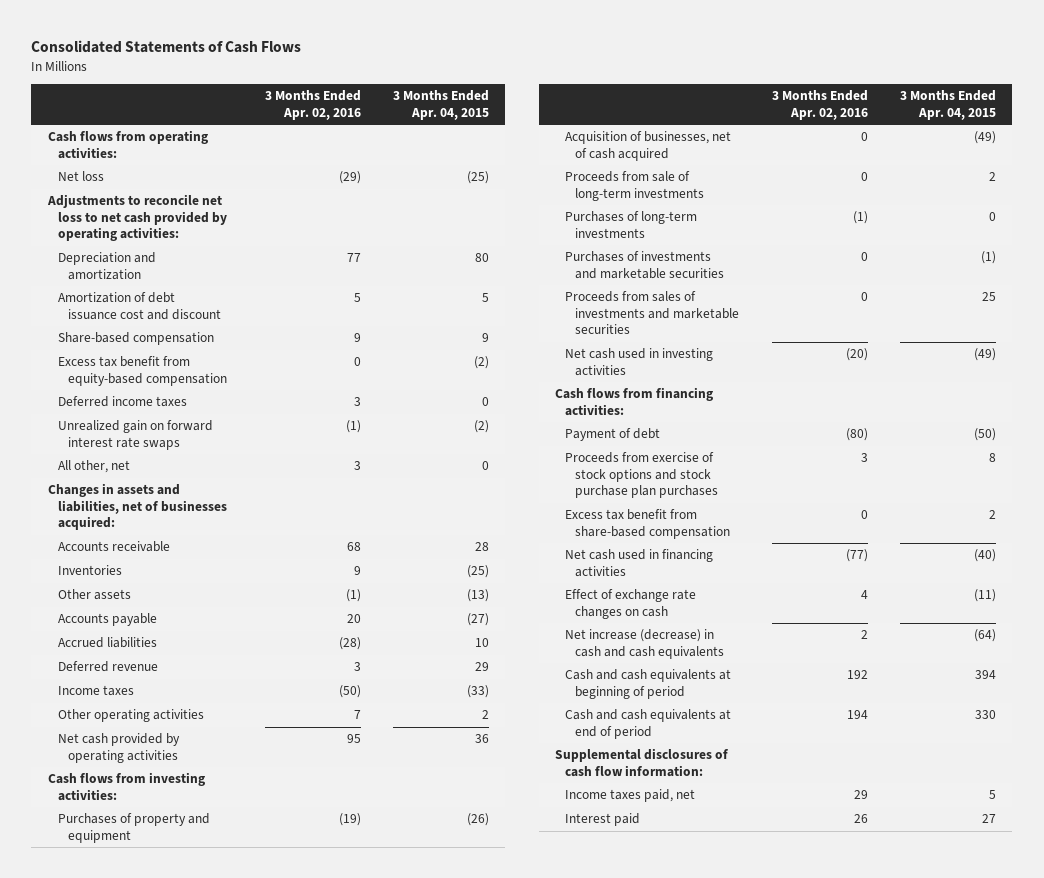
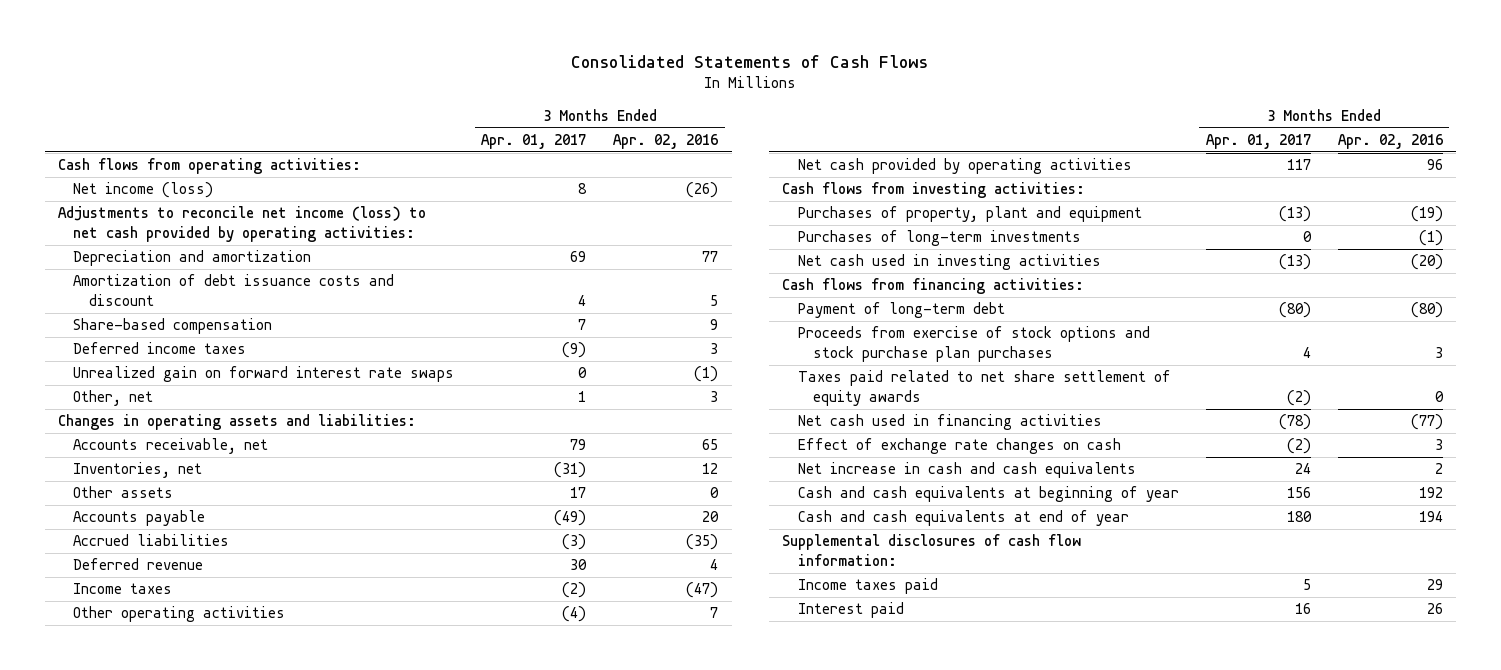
- | 3 Months Ended Apr. 02, 2016 | 3 Months Ended Apr. 04, 2015
+ | 3 Months Ended Apr. 01, 2017 | 3 Months Ended Apr. 02, 2016
- Net loss | (29) | (25)
- Adjustments to reconcile net loss to net cash provided by operating activities:
+ Net income (loss) | 8 | (26)
+ Adjustments to reconcile net income (loss) to net cash provided by operating activities:
- Amortization of debt issuance cost and discount | 5 | 5
+ Amortization of debt issuance costs and discount | 4 | 5
- Excess tax benefit from equity-based compensation | 0 | (2)
- All other, net | 3 | 0
- Changes in assets and liabilities, net of businesses acquired:
- Accounts receivable | 68 | 28
- Inventories | 9 | (25)
- Other assets | (1) | (13)
+ Other, net | 1 | 3
+ Changes in operating assets and liabilities:
+ Accounts receivable, net | 79 | 65
+ Inventories, net | (31) | 12
+ Other assets | 17 | 0
- Accrued liabilities | (28) | 10
- Deferred revenue | 3 | 29
- Income taxes | (50) | (33)
+ Accrued liabilities | (3) | (35)
+ Deferred revenue | 30 | 4
+ Income taxes | (2) | (47)
- Net cash provided by operating activities | 95 | 36
+ Net cash provided by operating activities | 117 | 96
- Purchases of property and equipment | (19) | (26)
- Acquisition of businesses, net of cash acquired | 0 | (49)
- Proceeds from sale of long-term investments | 0 | 2
+ Purchases of property, plant and equipment | (13) | (19)
- Purchases of investments and marketable securities | 0 | (1)
- Proceeds from sales of investments and marketable securities | 0 | 25
- Payment of debt | (80) | (50)
+ Payment of long-term debt | (80) | (80)
- Excess tax benefit from share-based compensation | 0 | 2
+ Taxes paid related to net share settlement of equity awards | (2) | 0
- Effect of exchange rate changes on cash | 4 | (11)
- Net increase (decrease) in cash and cash equivalents | 2 | (64)
- Cash and cash equivalents at beginning of period | 192 | 394
- Cash and cash equivalents at end of period | 194 | 330
+ Effect of exchange rate changes on cash | (2) | 3
+ Net increase in cash and cash equivalents | 24 | 2
+ Cash and cash equivalents at beginning of year | 156 | 192
+ Cash and cash equivalents at end of year | 180 | 194
- Income taxes paid, net | 29 | 5
+ Income taxes paid | 5 | 29

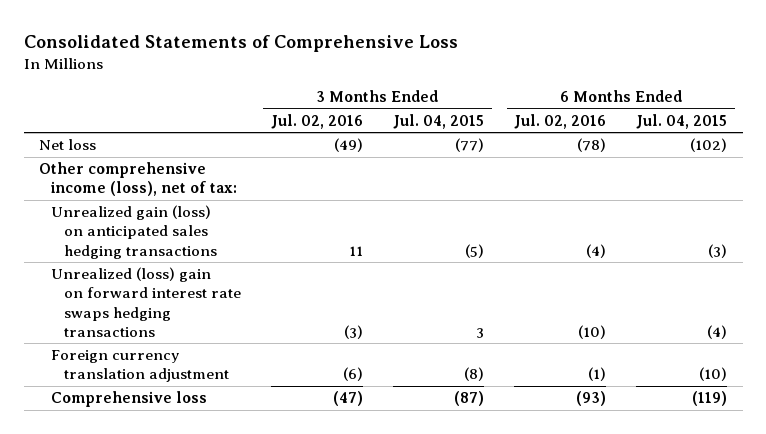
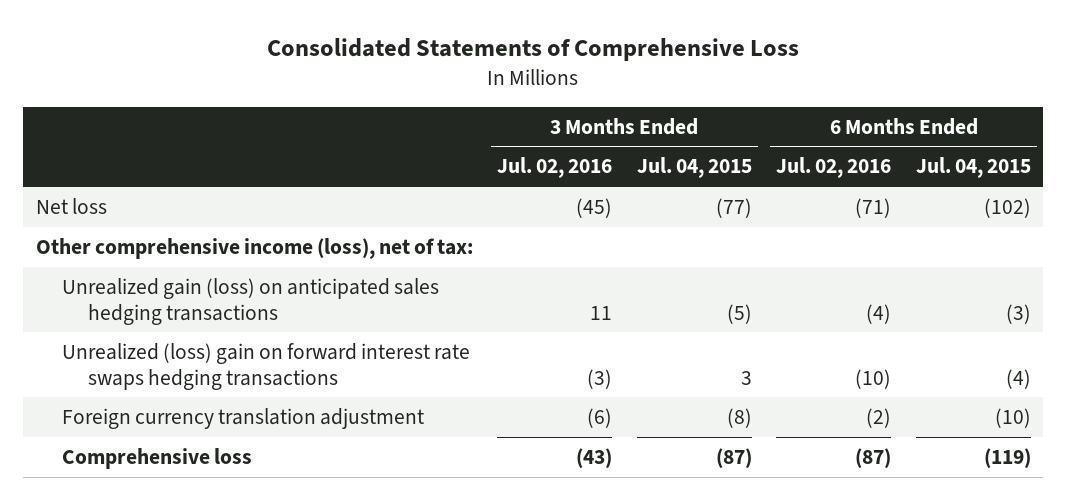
- Net loss | (49) | (77) | (78) | (102)
+ Net loss | (45) | (77) | (71) | (102)
- Foreign currency translation adjustment | (6) | (8) | (1) | (10)
- Comprehensive loss | (47) | (87) | (93) | (119)
+ Foreign currency translation adjustment | (6) | (8) | (2) | (10)
+ Comprehensive loss | (43) | (87) | (87) | (119)

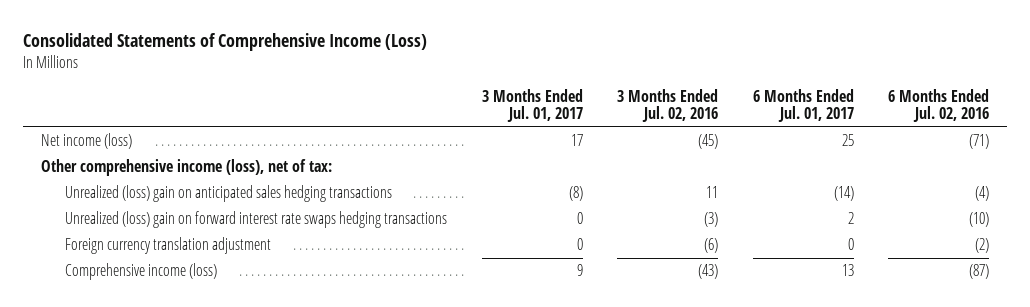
- Consolidated Statements of Comprehensive Loss
+ Consolidated Statements of Comprehensive Income (Loss)
- | 3 Months Ended Jul. 02, 2016 | 3 Months Ended Jul. 04, 2015 | 6 Months Ended Jul. 02, 2016 | 6 Months Ended Jul. 04, 2015
+ | 3 Months Ended Jul. 01, 2017 | 3 Months Ended Jul. 02, 2016 | 6 Months Ended Jul. 01, 2017 | 6 Months Ended Jul. 02, 2016
- Net loss | (45) | (77) | (71) | (102)
+ Net income (loss) | 17 | (45) | 25 | (71)
- Unrealized gain (loss) on anticipated sales hedging transactions | 11 | (5) | (4) | (3)
+ Unrealized (loss) gain on anticipated sales hedging transactions | (8) | 11 | (14) | (4)
- Comprehensive loss | (43) | (87) | (87) | (119)
+ Comprehensive income (loss) | 9 | (43) | 13 | (87)

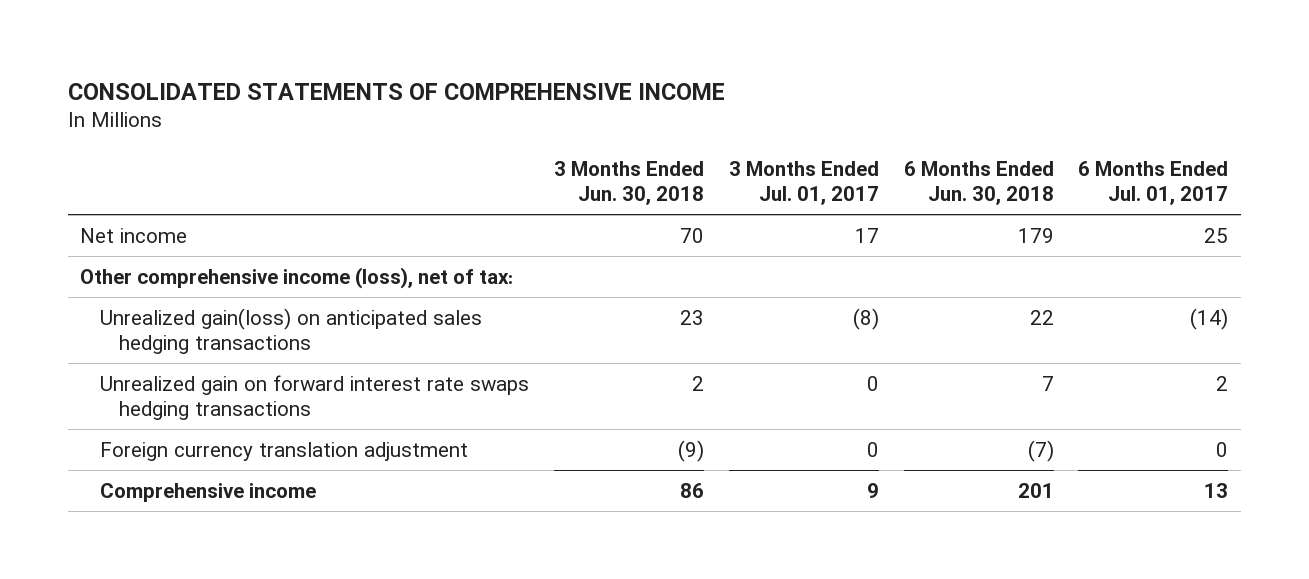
- Consolidated Statements of Comprehensive Income (Loss)
+ CONSOLIDATED STATEMENTS OF COMPREHENSIVE INCOME
- | 3 Months Ended Jul. 01, 2017 | 3 Months Ended Jul. 02, 2016 | 6 Months Ended Jul. 01, 2017 | 6 Months Ended Jul. 02, 2016
+ | 3 Months Ended Jun. 30, 2018 | 3 Months Ended Jul. 01, 2017 | 6 Months Ended Jun. 30, 2018 | 6 Months Ended Jul. 01, 2017
- Net income (loss) | 17 | (45) | 25 | (71)
+ Net income | 70 | 17 | 179 | 25
- Unrealized (loss) gain on anticipated sales hedging transactions | (8) | 11 | (14) | (4)
- Unrealized (loss) gain on forward interest rate swaps hedging transactions | 0 | (3) | 2 | (10)
+ Unrealized gain(loss) on anticipated sales hedging transactions | 23 | (8) | 22 | (14)
+ Unrealized gain on forward interest rate swaps hedging transactions | 2 | 0 | 7 | 2
- Comprehensive income (loss) | 9 | (43) | 13 | (87)
+ Comprehensive income | 86 | 9 | 201 | 13

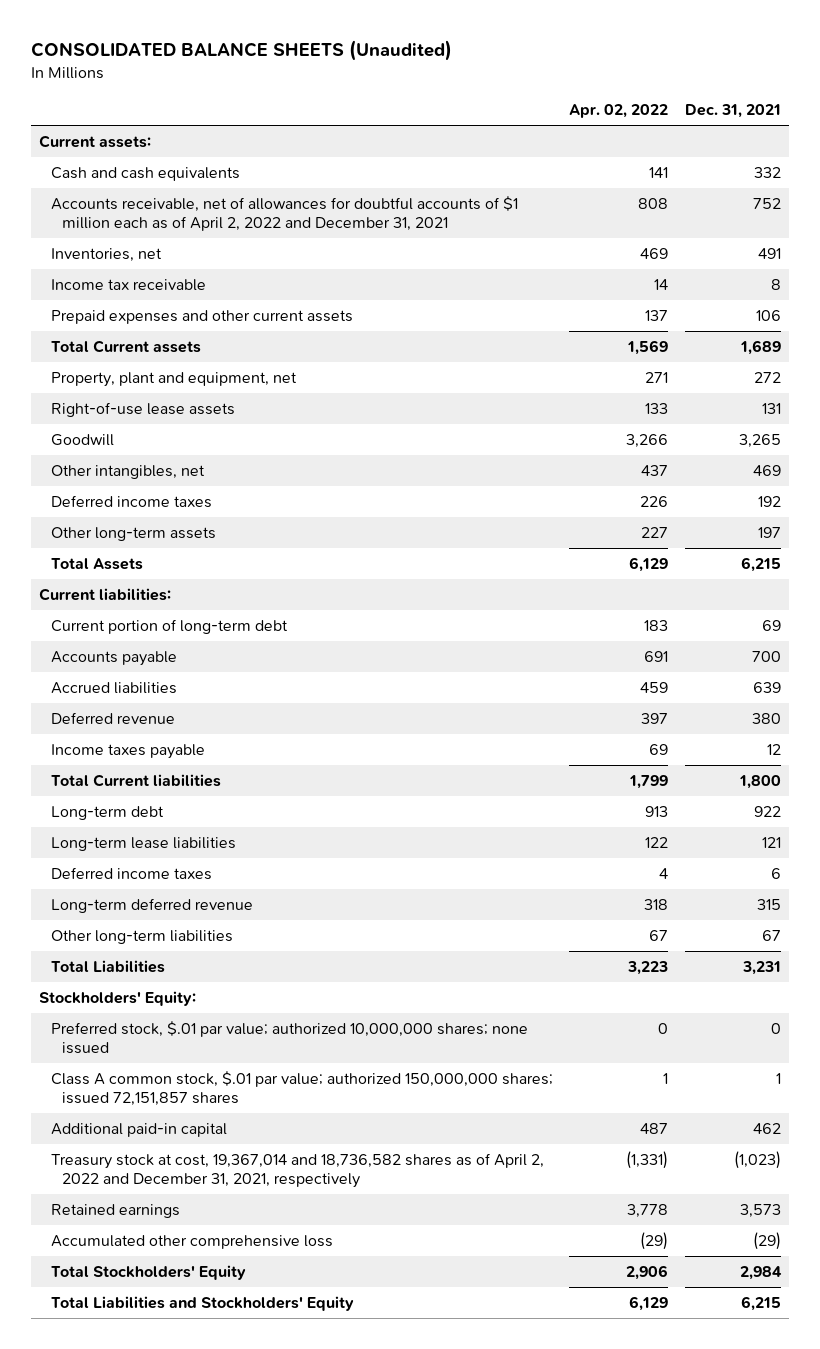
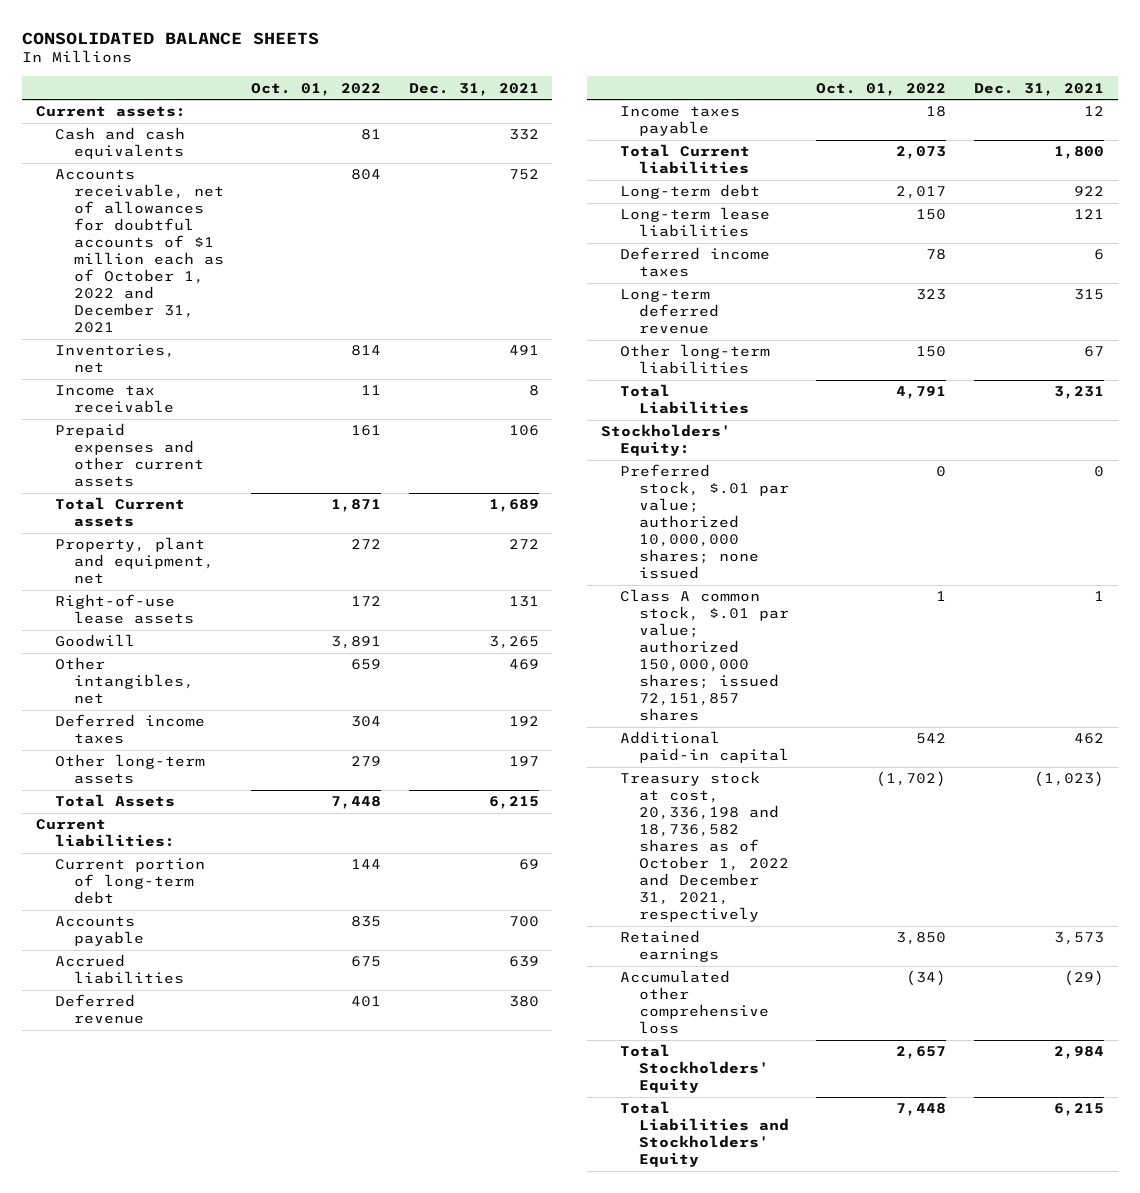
- CONSOLIDATED BALANCE SHEETS (Unaudited)
+ CONSOLIDATED BALANCE SHEETS
- | Apr. 02, 2022 | Dec. 31, 2021
+ | Oct. 01, 2022 | Dec. 31, 2021
- Accounts receivable, net of allowances for doubtful accounts of $1 million each as of April 2, 2022 and December 31, 2021 | 808 | 752
+ Accounts receivable, net of allowances for doubtful accounts of $1 million each as of October 1, 2022 and December 31, 2021 | 804 | 752
- Treasury stock at cost, 19,367,014 and 18,736,582 shares as of April 2, 2022 and December 31, 2021, respectively | (1,331) | (1,023)
+ Treasury stock at cost, 20,336,198 and 18,736,582 shares as of October 1, 2022 and December 31, 2021, respectively | (1,702) | (1,023)

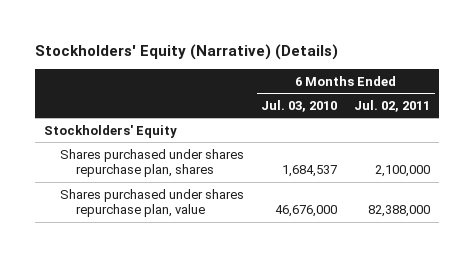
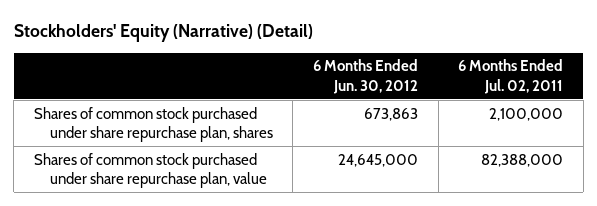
- Stockholders' Equity (Narrative) (Details)
+ Stockholders' Equity (Narrative) (Detail)
- | 6 Months Ended Jul. 03, 2010 | 6 Months Ended Jul. 02, 2011
+ | 6 Months Ended Jun. 30, 2012 | 6 Months Ended Jul. 02, 2011
- Stockholders' Equity
- Shares purchased under shares repurchase plan, shares | 1,684,537 | 2,100,000
- Shares purchased under shares repurchase plan, value | 46,676,000 | 82,388,000
+ Shares of common stock purchased under share repurchase plan, shares | 673,863 | 2,100,000
+ Shares of common stock purchased under share repurchase plan, value | 24,645,000 | 82,388,000

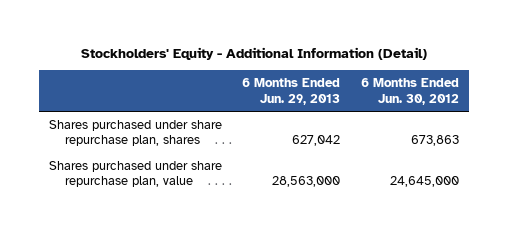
- Stockholders' Equity (Narrative) (Detail)
+ Stockholders' Equity - Additional Information (Detail)
- | 6 Months Ended Jun. 30, 2012 | 6 Months Ended Jul. 02, 2011
+ | 6 Months Ended Jun. 29, 2013 | 6 Months Ended Jun. 30, 2012
- Shares of common stock purchased under share repurchase plan, shares | 673,863 | 2,100,000
- Shares of common stock purchased under share repurchase plan, value | 24,645,000 | 82,388,000
+ Shares purchased under share repurchase plan, shares | 627,042 | 673,863
+ Shares purchased under share repurchase plan, value | 28,563,000 | 24,645,000

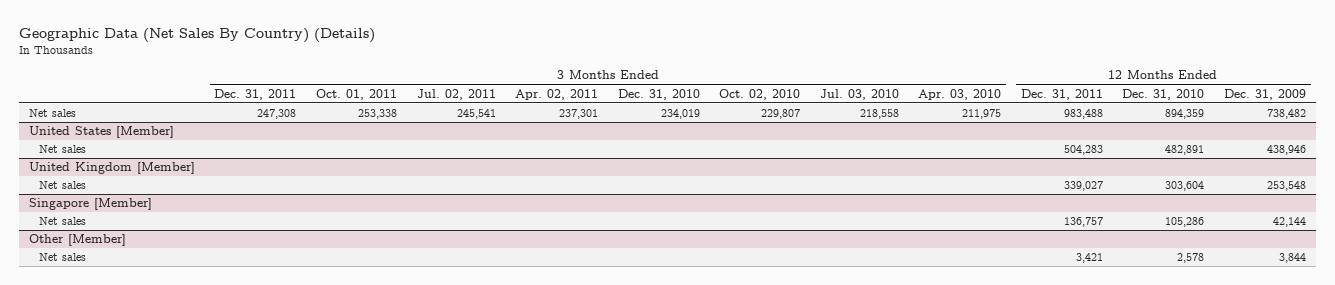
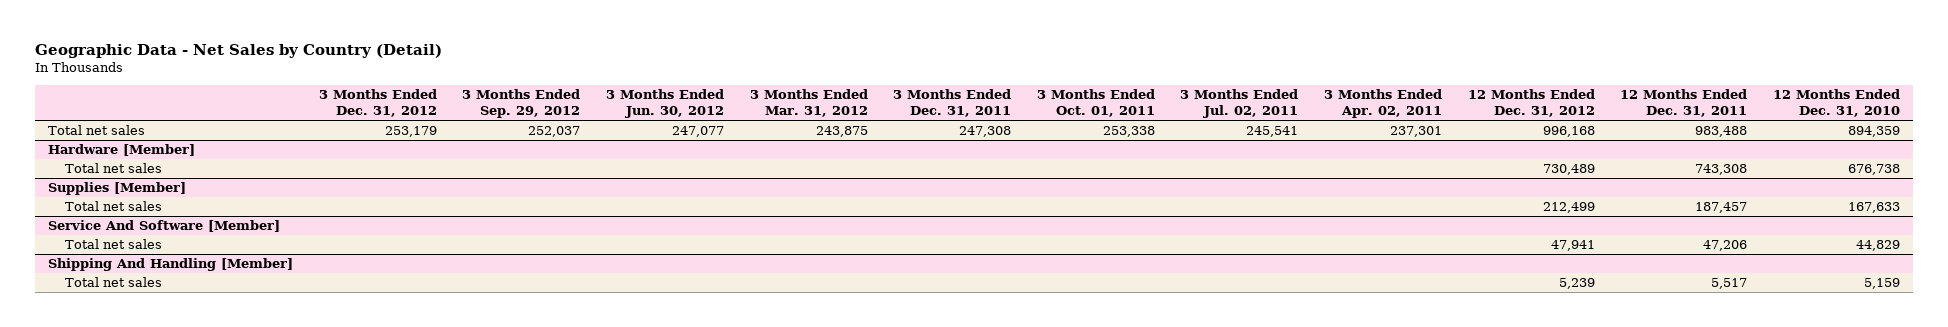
- Geographic Data (Net Sales By Country) (Details)
+ Geographic Data - Net Sales by Country (Detail)
- | 3 Months Ended Dec. 31, 2011 | 3 Months Ended Oct. 01, 2011 | 3 Months Ended Jul. 02, 2011 | 3 Months Ended Apr. 02, 2011 | 3 Months Ended Dec. 31, 2010 | 3 Months Ended Oct. 02, 2010 | 3 Months Ended Jul. 03, 2010 | 3 Months Ended Apr. 03, 2010 | 12 Months Ended Dec. 31, 2011 | 12 Months Ended Dec. 31, 2010 | 12 Months Ended Dec. 31, 2009
+ | 3 Months Ended Dec. 31, 2012 | 3 Months Ended Sep. 29, 2012 | 3 Months Ended Jun. 30, 2012 | 3 Months Ended Mar. 31, 2012 | 3 Months Ended Dec. 31, 2011 | 3 Months Ended Oct. 01, 2011 | 3 Months Ended Jul. 02, 2011 | 3 Months Ended Apr. 02, 2011 | 12 Months Ended Dec. 31, 2012 | 12 Months Ended Dec. 31, 2011 | 12 Months Ended Dec. 31, 2010
- Net sales | 247,308 | 253,338 | 245,541 | 237,301 | 234,019 | 229,807 | 218,558 | 211,975 | 983,488 | 894,359 | 738,482
- United States [Member]
- Net sales | | | | | | | | | 504,283 | 482,891 | 438,946
- United Kingdom [Member]
- Net sales | | | | | | | | | 339,027 | 303,604 | 253,548
- Singapore [Member]
- Net sales | | | | | | | | | 136,757 | 105,286 | 42,144
- Other [Member]
- Net sales | | | | | | | | | 3,421 | 2,578 | 3,844
+ Total net sales | 253,179 | 252,037 | 247,077 | 243,875 | 247,308 | 253,338 | 245,541 | 237,301 | 996,168 | 983,488 | 894,359
+ Hardware [Member]
+ Total net sales | | | | | | | | | 730,489 | 743,308 | 676,738
+ Supplies [Member]
+ Total net sales | | | | | | | | | 212,499 | 187,457 | 167,633
+ Service And Software [Member]
+ Total net sales | | | | | | | | | 47,941 | 47,206 | 44,829
+ Shipping And Handling [Member]
+ Total net sales | | | | | | | | | 5,239 | 5,517 | 5,159

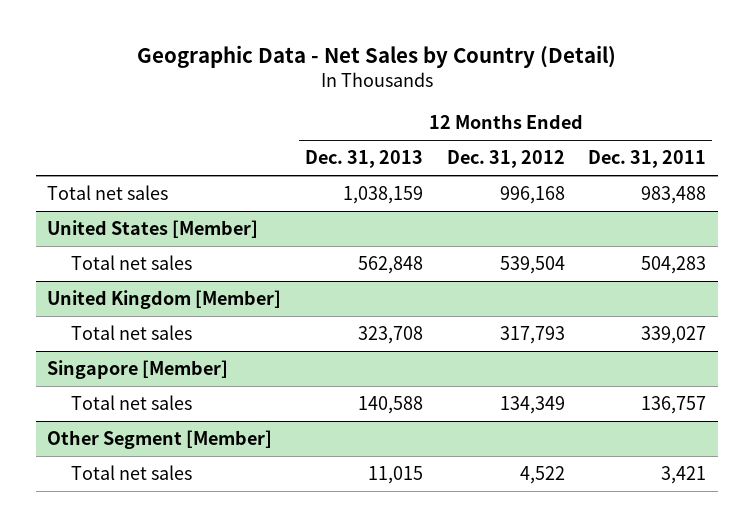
- | 3 Months Ended Dec. 31, 2012 | 3 Months Ended Sep. 29, 2012 | 3 Months Ended Jun. 30, 2012 | 3 Months Ended Mar. 31, 2012 | 3 Months Ended Dec. 31, 2011 | 3 Months Ended Oct. 01, 2011 | 3 Months Ended Jul. 02, 2011 | 3 Months Ended Apr. 02, 2011 | 12 Months Ended Dec. 31, 2012 | 12 Months Ended Dec. 31, 2011 | 12 Months Ended Dec. 31, 2010
+ | 12 Months Ended Dec. 31, 2013 | 12 Months Ended Dec. 31, 2012 | 12 Months Ended Dec. 31, 2011
- Hardware [Member]
- Total net sales | | | | | | | | | 730,489 | 743,308 | 676,738
- Supplies [Member]
- Total net sales | | | | | | | | | 212,499 | 187,457 | 167,633
- Service And Software [Member]
- Total net sales | | | | | | | | | 47,941 | 47,206 | 44,829
- Shipping And Handling [Member]
- Total net sales | | | | | | | | | 5,239 | 5,517 | 5,159
+ United States [Member]
+ Total net sales | 562,848 | 539,504 | 504,283
+ United Kingdom [Member]
+ Total net sales | 323,708 | 317,793 | 339,027
+ Singapore [Member]
+ Total net sales | 140,588 | 134,349 | 136,757
+ Other Segment [Member]
+ Total net sales | 11,015 | 4,522 | 3,421

